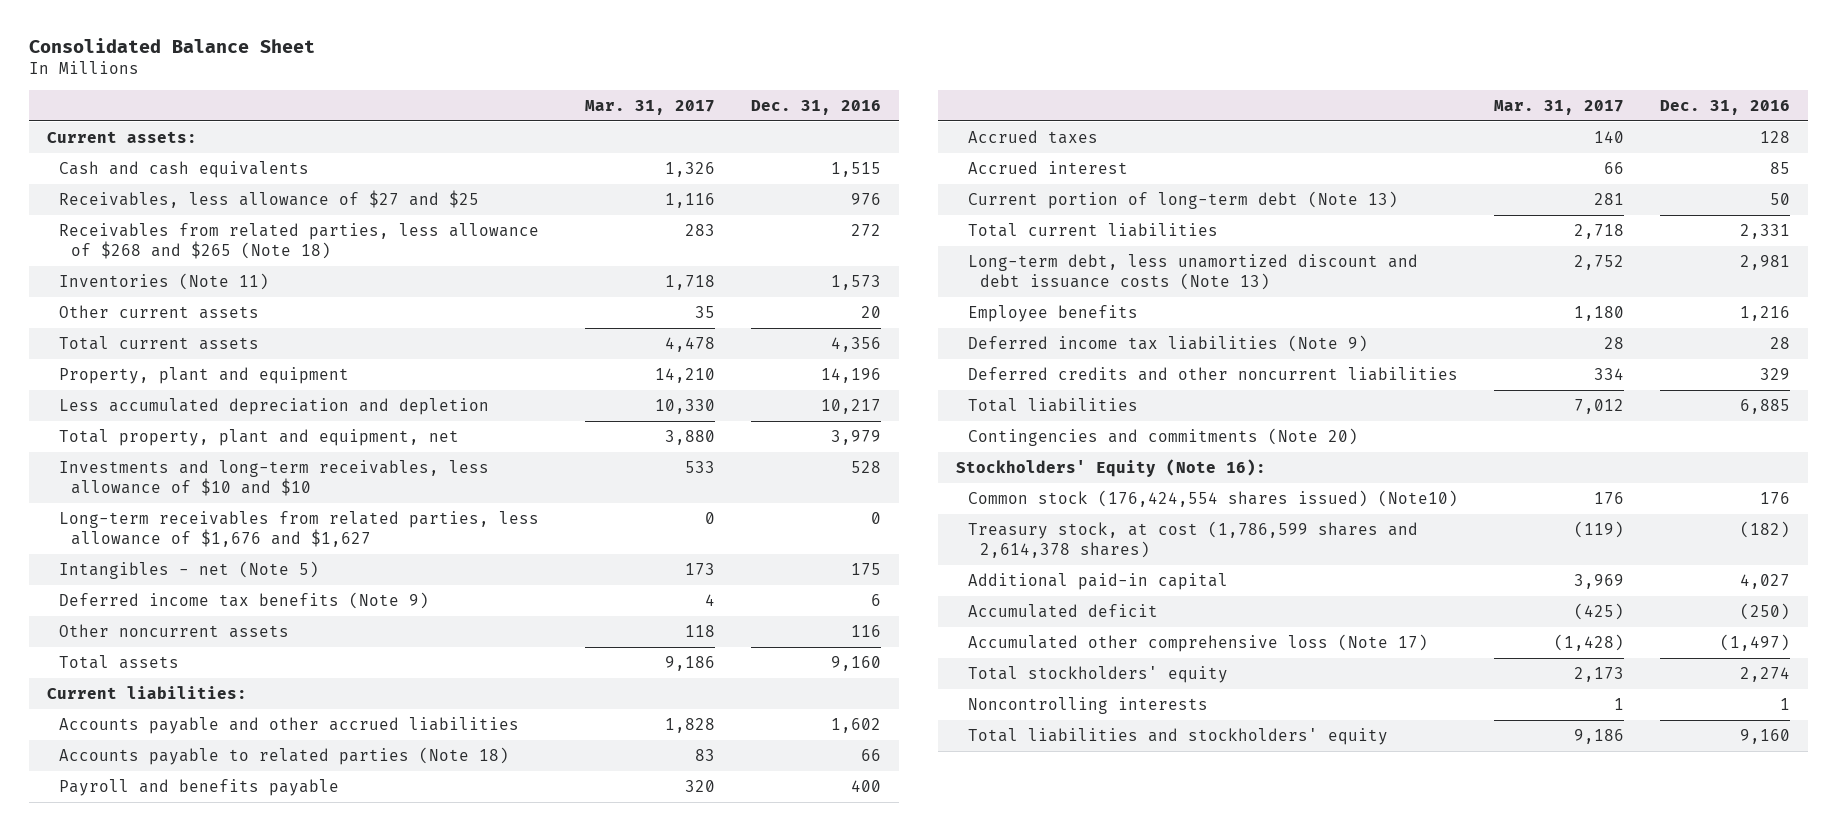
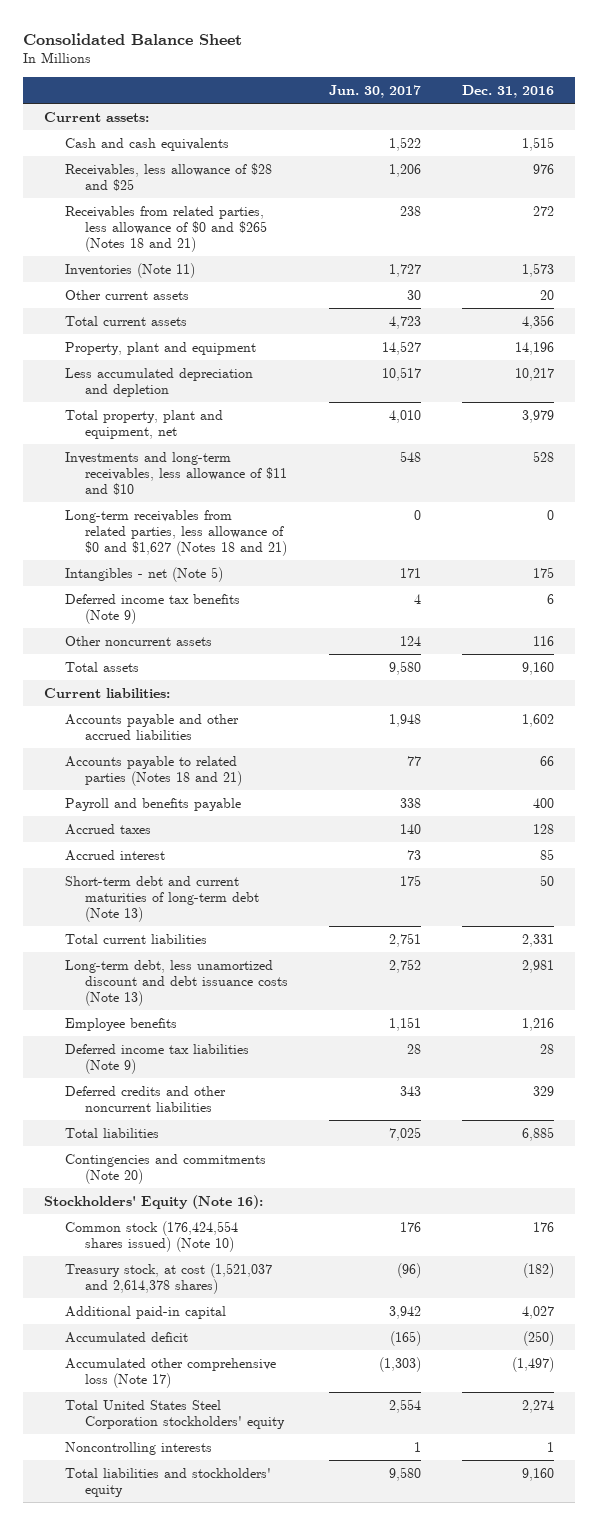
- | Mar. 31, 2017 | Dec. 31, 2016
+ | Jun. 30, 2017 | Dec. 31, 2016
- Receivables, less allowance of $27 and $25 | 1,116 | 976
- Receivables from related parties, less allowance of $268 and $265 (Note 18) | 283 | 272
+ Receivables, less allowance of $28 and $25 | 1,206 | 976
+ Receivables from related parties, less allowance of $0 and $265 (Notes 18 and 21) | 238 | 272
- Investments and long-term receivables, less allowance of $10 and $10 | 533 | 528
- Long-term receivables from related parties, less allowance of $1,676 and $1,627 | 0 | 0
+ Investments and long-term receivables, less allowance of $11 and $10 | 548 | 528
+ Long-term receivables from related parties, less allowance of $0 and $1,627 (Notes 18 and 21) | 0 | 0
- Accounts payable to related parties (Note 18) | 83 | 66
+ Accounts payable to related parties (Notes 18 and 21) | 77 | 66
- Current portion of long-term debt (Note 13) | 281 | 50
+ Short-term debt and current maturities of long-term debt (Note 13) | 175 | 50
- Common stock (176,424,554 shares issued) (Note10) | 176 | 176
- Treasury stock, at cost (1,786,599 shares and 2,614,378 shares) | (119) | (182)
+ Common stock (176,424,554 shares issued) (Note 10) | 176 | 176
+ Treasury stock, at cost (1,521,037 and 2,614,378 shares) | (96) | (182)
- Total stockholders' equity | 2,173 | 2,274
+ Total United States Steel Corporation stockholders' equity | 2,554 | 2,274

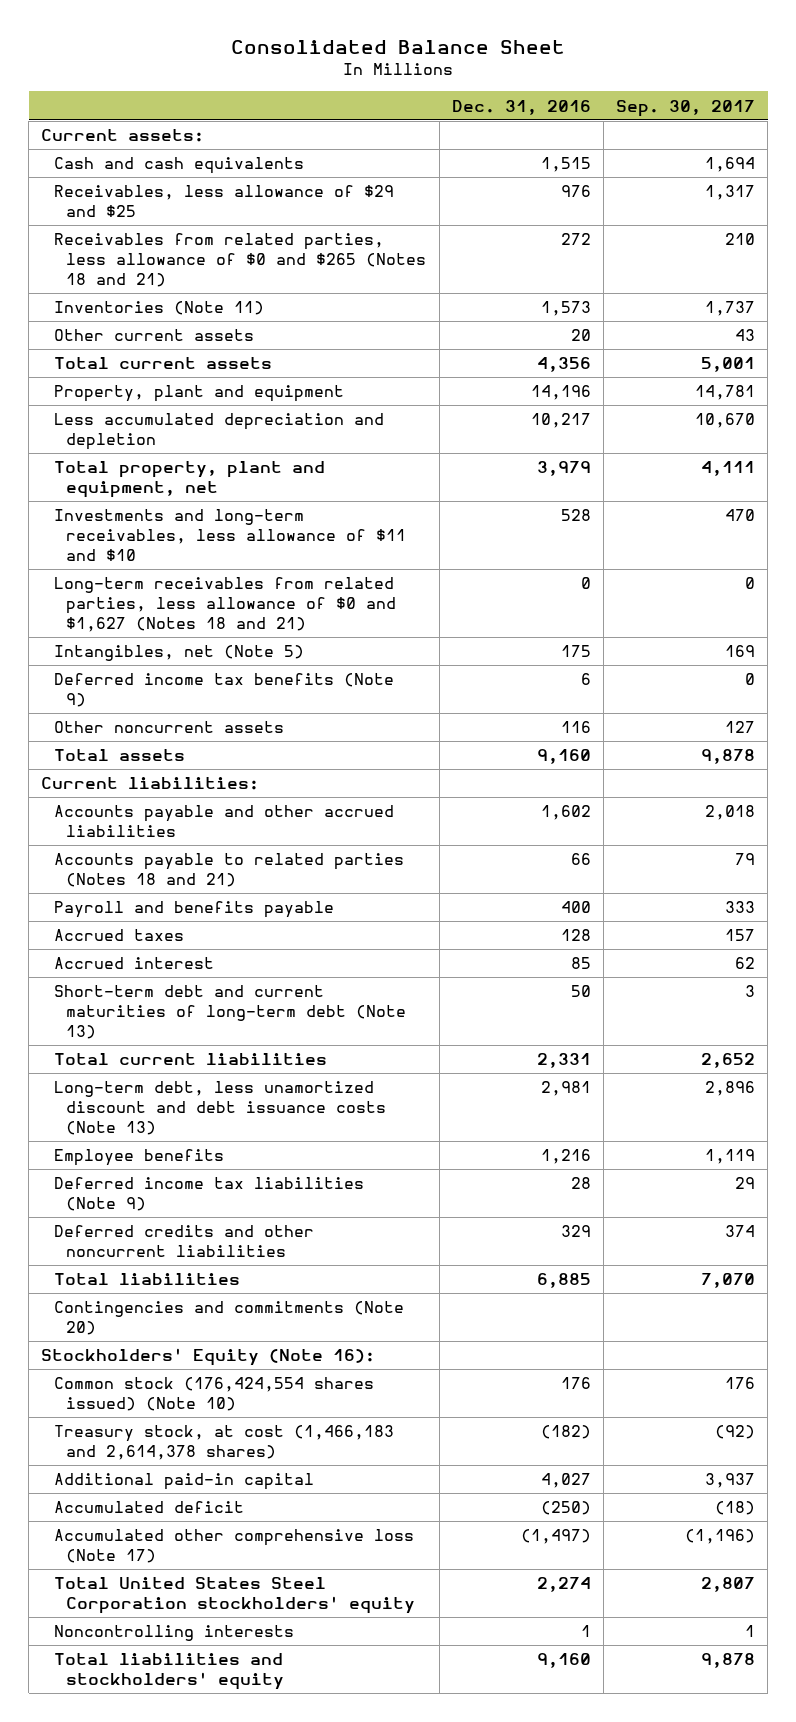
- | Jun. 30, 2017 | Dec. 31, 2016
+ | Dec. 31, 2016 | Sep. 30, 2017
- Receivables, less allowance of $28 and $25 | 1,206 | 976
+ Receivables, less allowance of $29 and $25 | 976 | 1,317
- Intangibles - net (Note 5) | 171 | 175
+ Intangibles, net (Note 5) | 175 | 169
- Treasury stock, at cost (1,521,037 and 2,614,378 shares) | (96) | (182)
+ Treasury stock, at cost (1,466,183 and 2,614,378 shares) | (182) | (92)

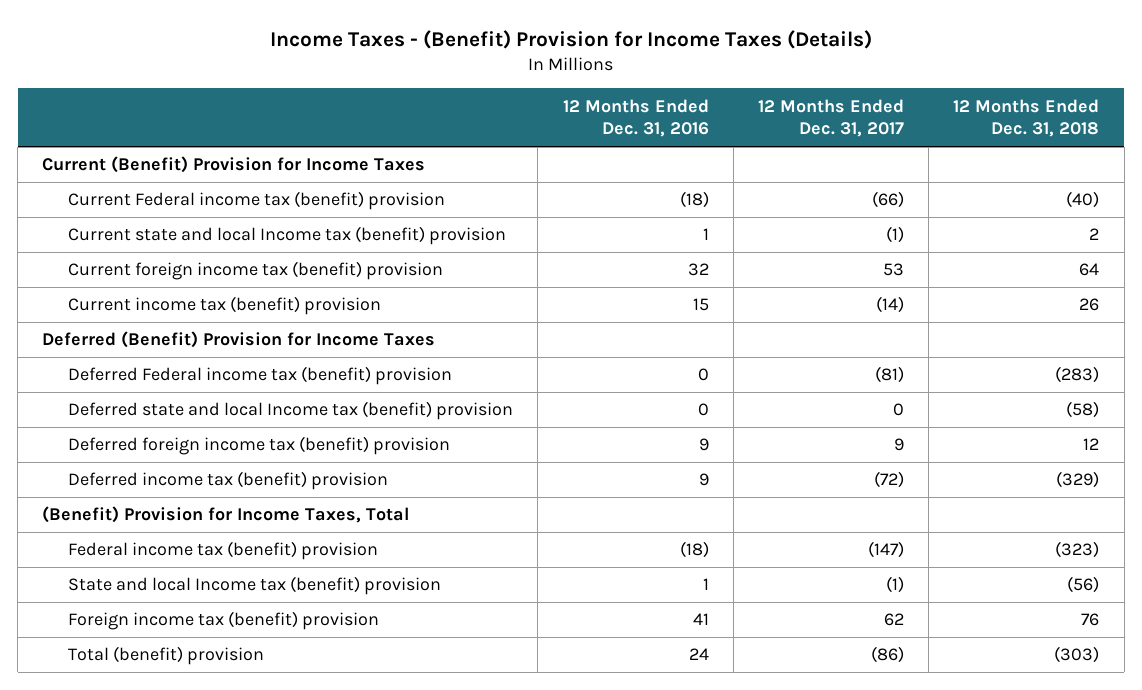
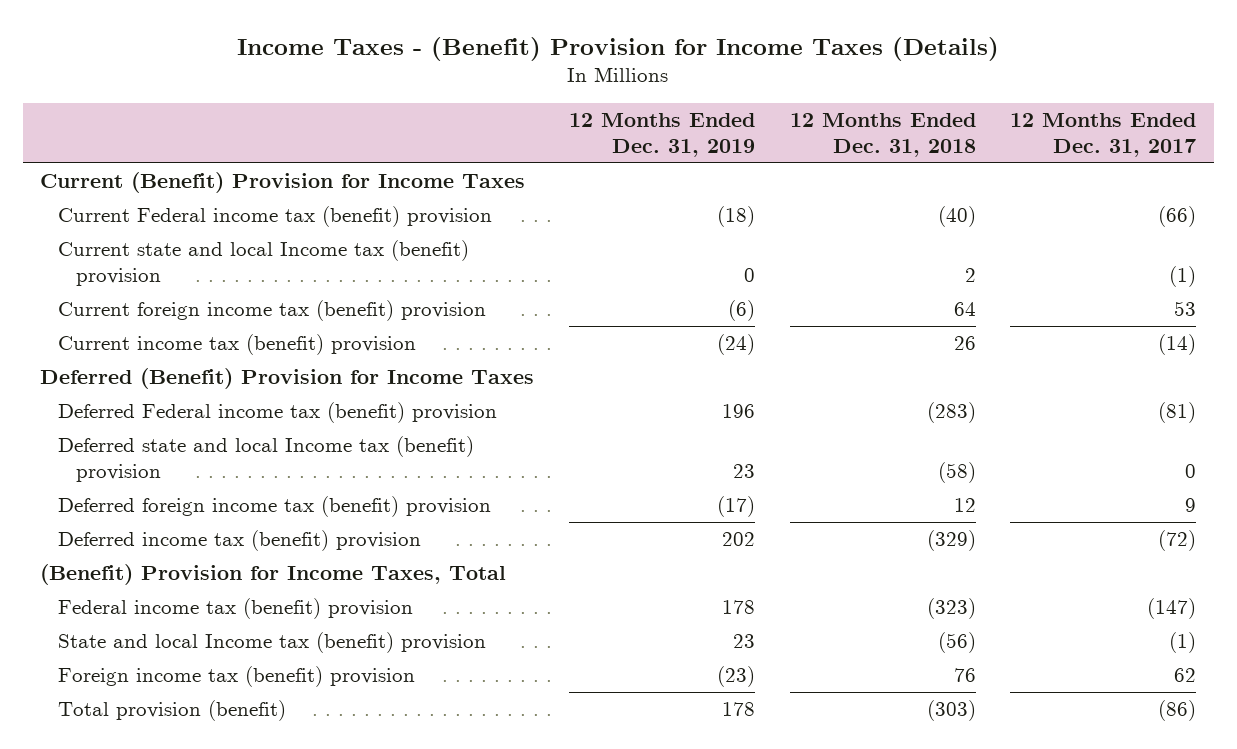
- | 12 Months Ended Dec. 31, 2016 | 12 Months Ended Dec. 31, 2017 | 12 Months Ended Dec. 31, 2018
+ | 12 Months Ended Dec. 31, 2019 | 12 Months Ended Dec. 31, 2018 | 12 Months Ended Dec. 31, 2017
- Total (benefit) provision | 24 | (86) | (303)
+ Total provision (benefit) | 178 | (303) | (86)

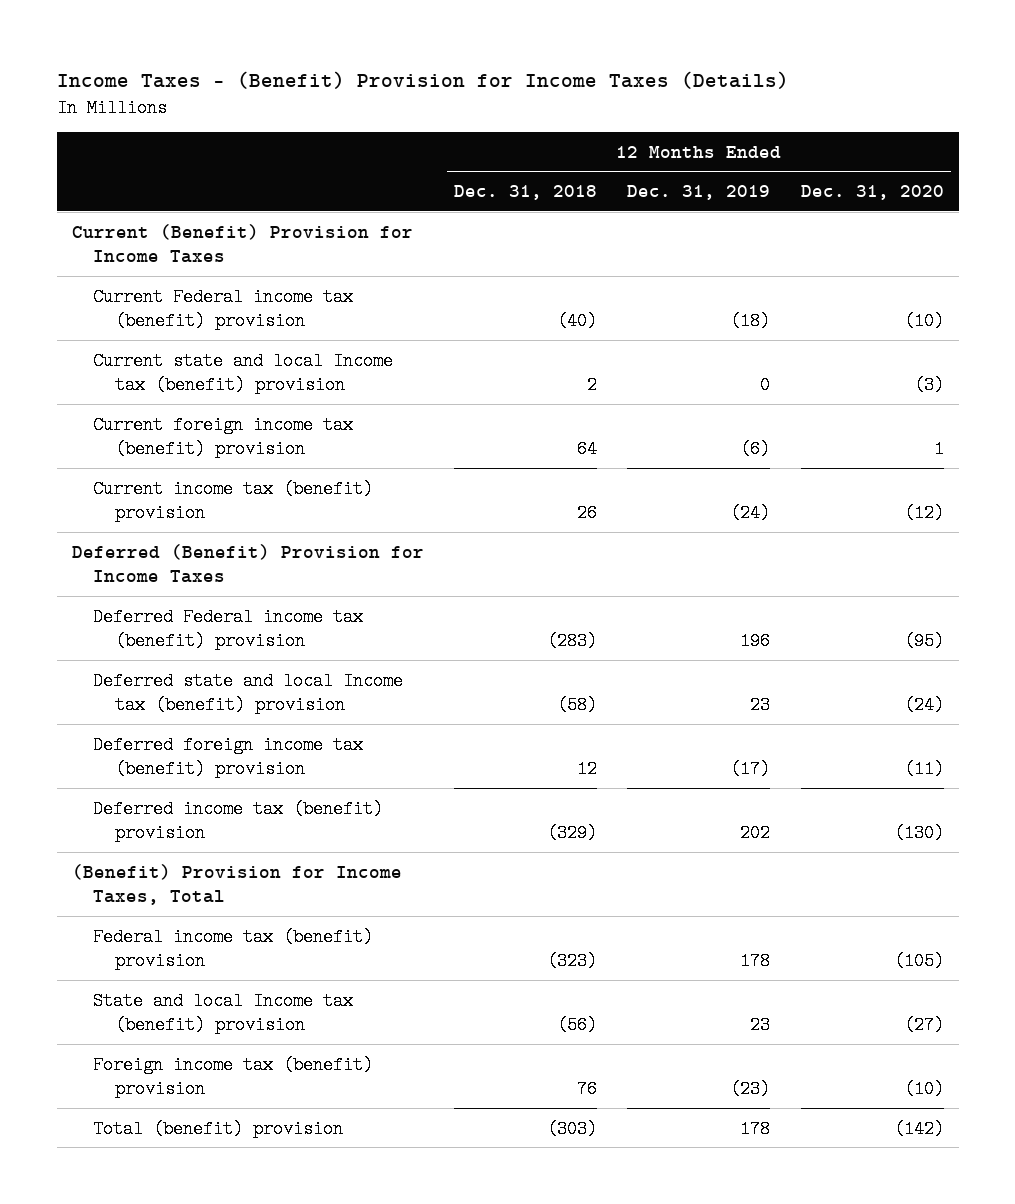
- | 12 Months Ended Dec. 31, 2019 | 12 Months Ended Dec. 31, 2018 | 12 Months Ended Dec. 31, 2017
+ | 12 Months Ended Dec. 31, 2018 | 12 Months Ended Dec. 31, 2019 | 12 Months Ended Dec. 31, 2020
- Total provision (benefit) | 178 | (303) | (86)
+ Total (benefit) provision | (303) | 178 | (142)

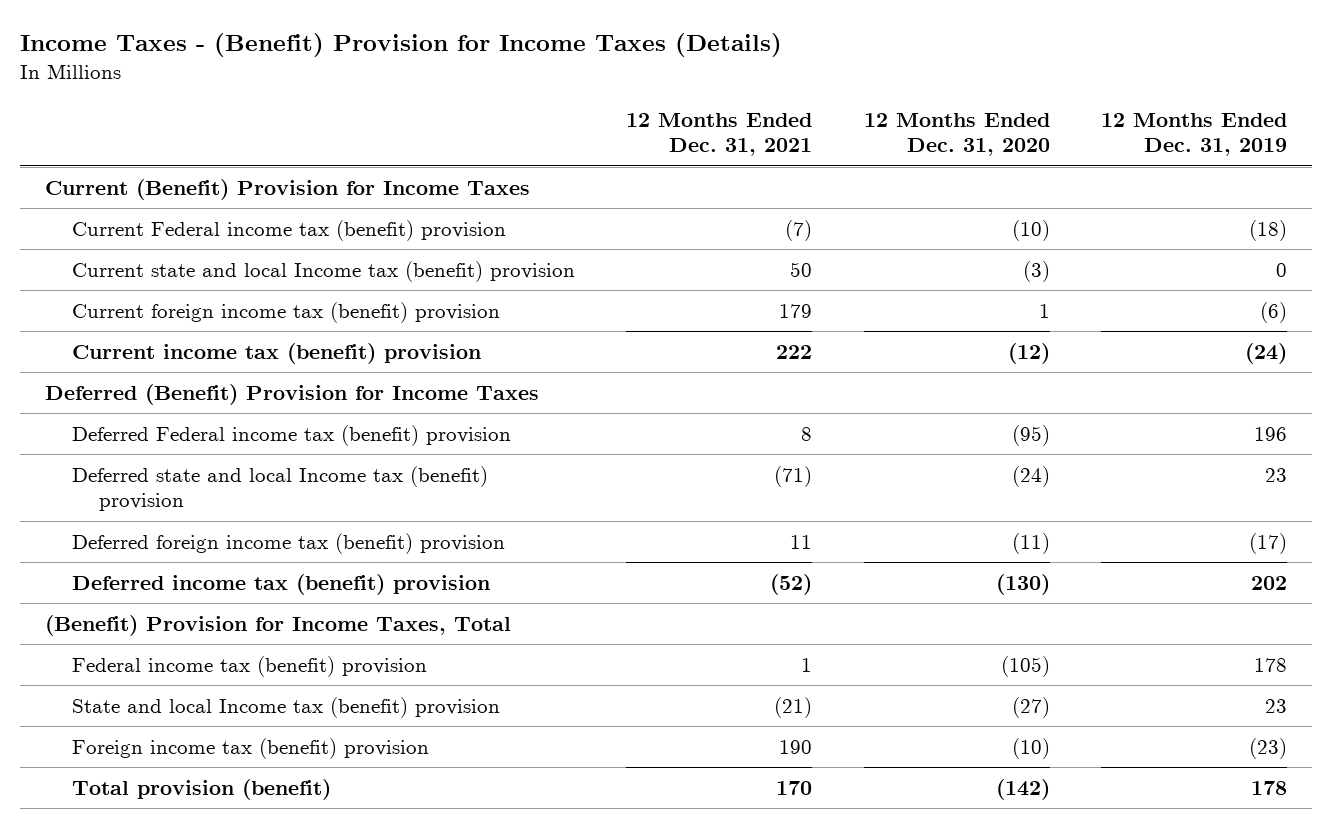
- | 12 Months Ended Dec. 31, 2018 | 12 Months Ended Dec. 31, 2019 | 12 Months Ended Dec. 31, 2020
+ | 12 Months Ended Dec. 31, 2021 | 12 Months Ended Dec. 31, 2020 | 12 Months Ended Dec. 31, 2019
- Total (benefit) provision | (303) | 178 | (142)
+ Total provision (benefit) | 170 | (142) | 178

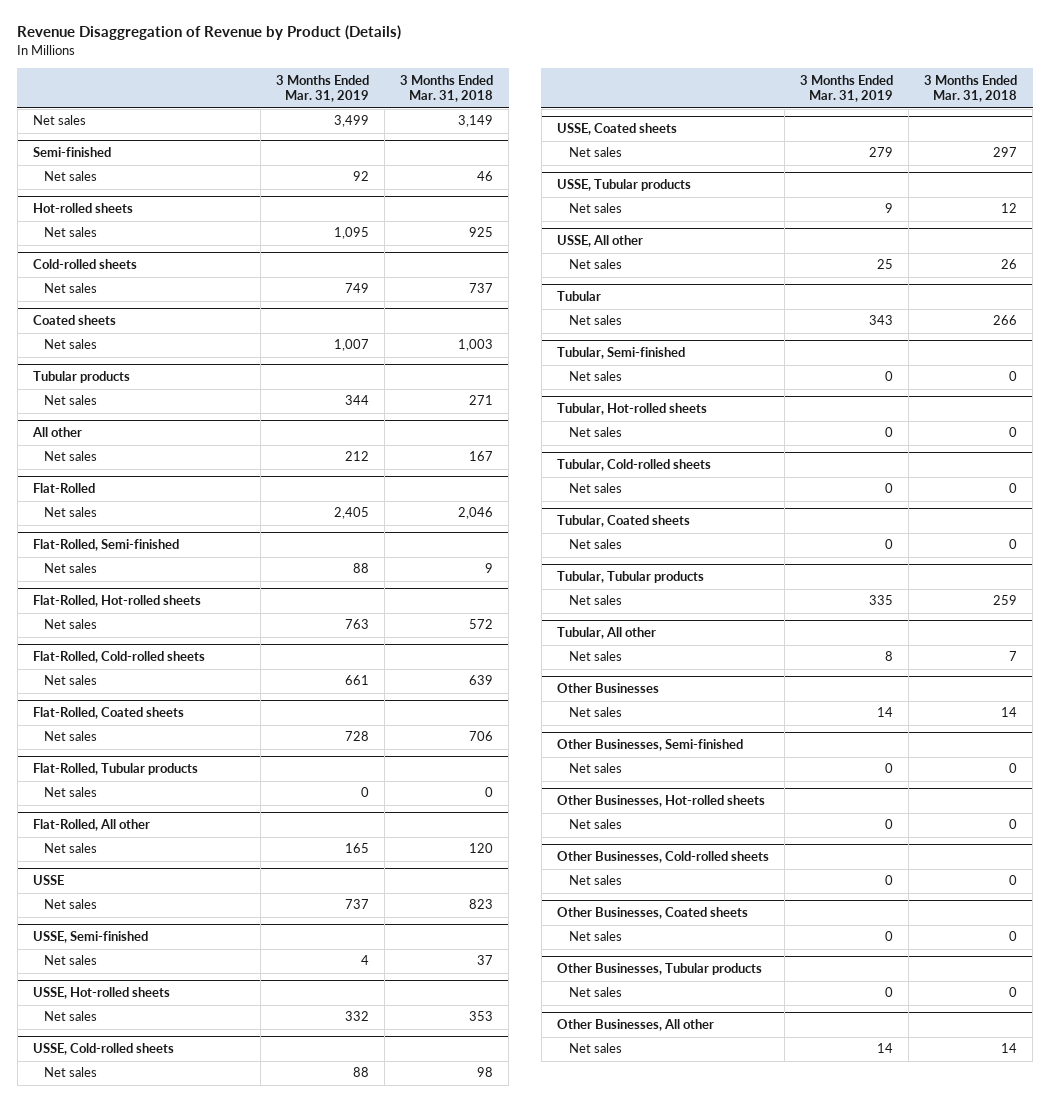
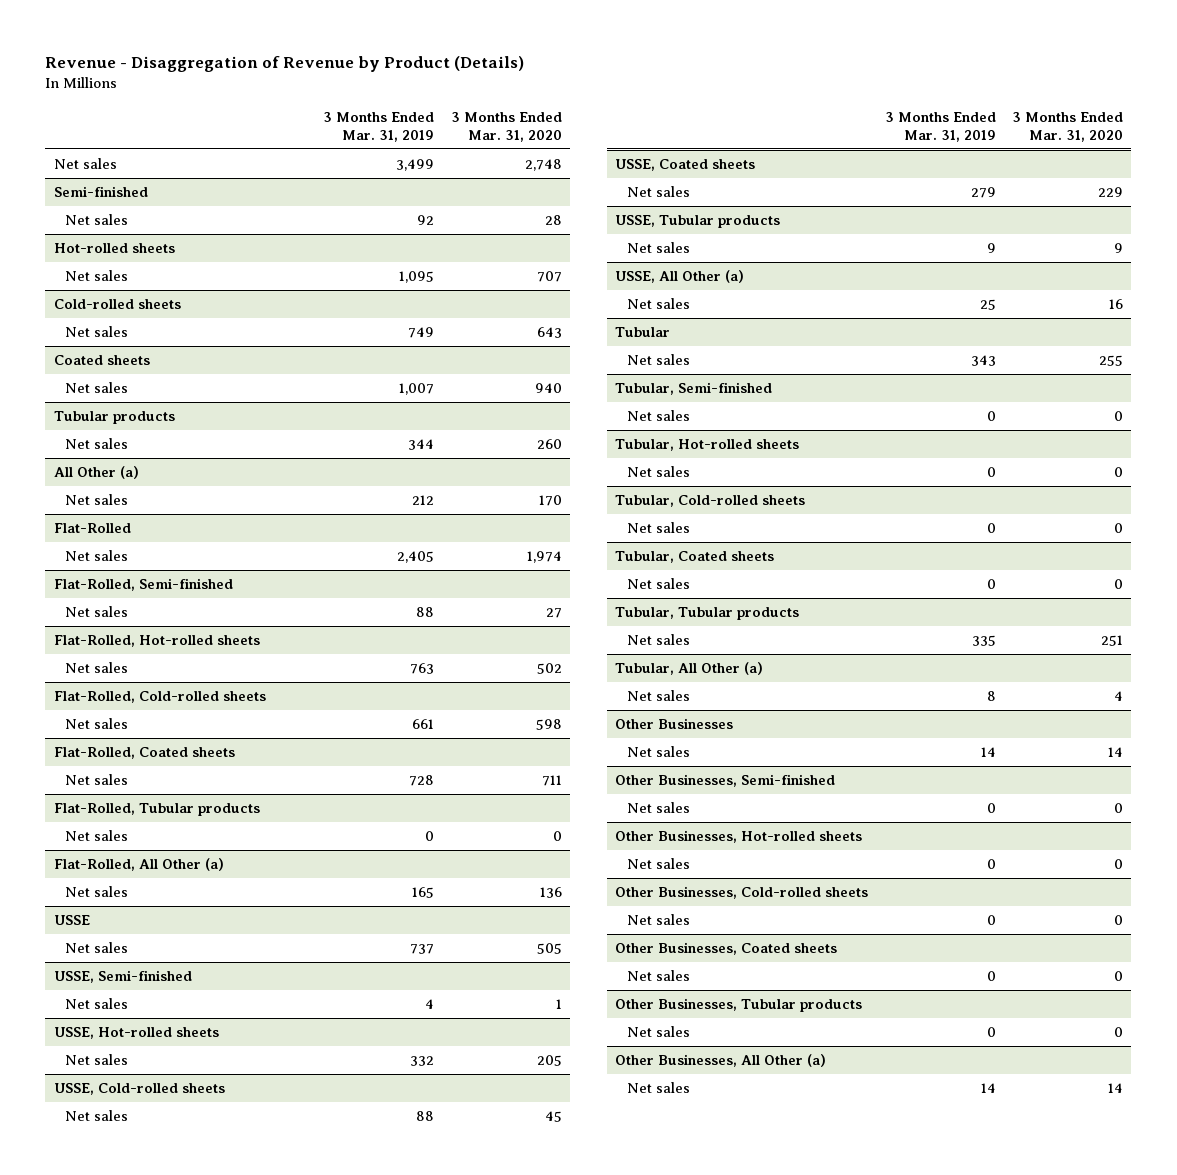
- Revenue Disaggregation of Revenue by Product (Details)
+ Revenue - Disaggregation of Revenue by Product (Details)
- | 3 Months Ended Mar. 31, 2019 | 3 Months Ended Mar. 31, 2018
+ | 3 Months Ended Mar. 31, 2019 | 3 Months Ended Mar. 31, 2020
- All other
+ All Other (a)
- Flat-Rolled, All other
+ Flat-Rolled, All Other (a)
- USSE, All other
+ USSE, All Other (a)
- Tubular, All other
+ Tubular, All Other (a)
- Other Businesses, All other
+ Other Businesses, All Other (a)

